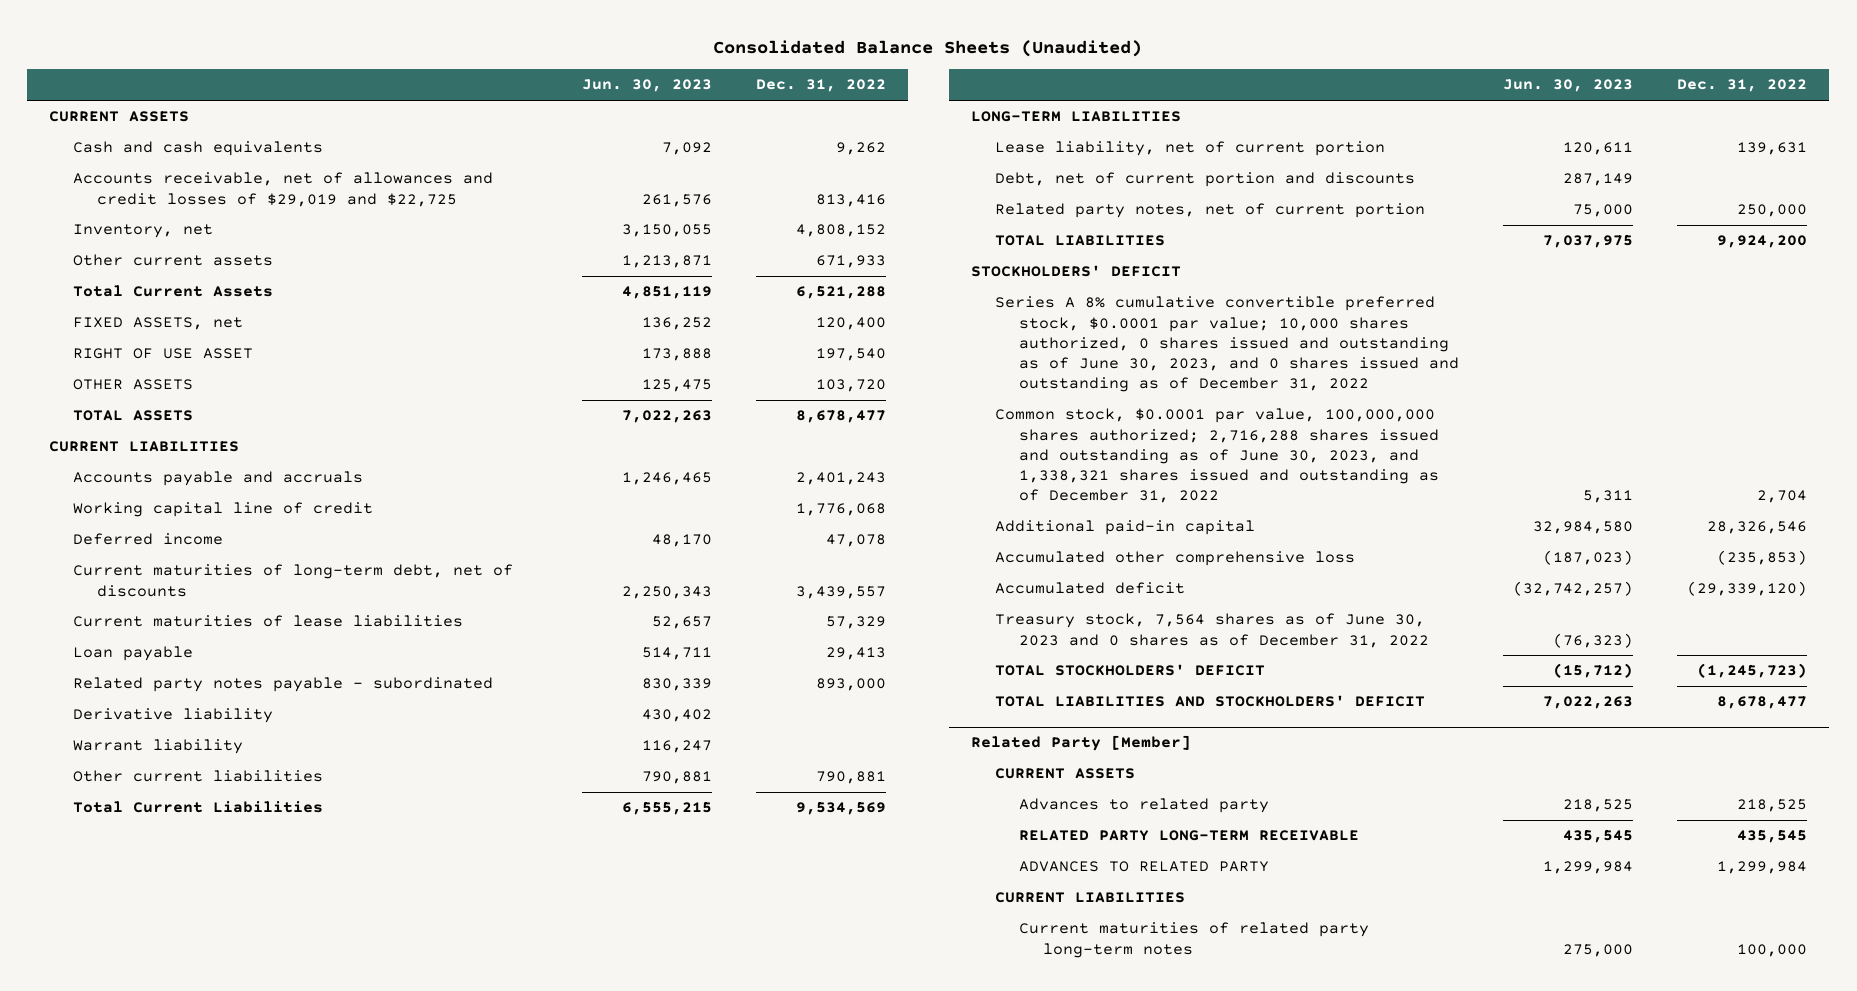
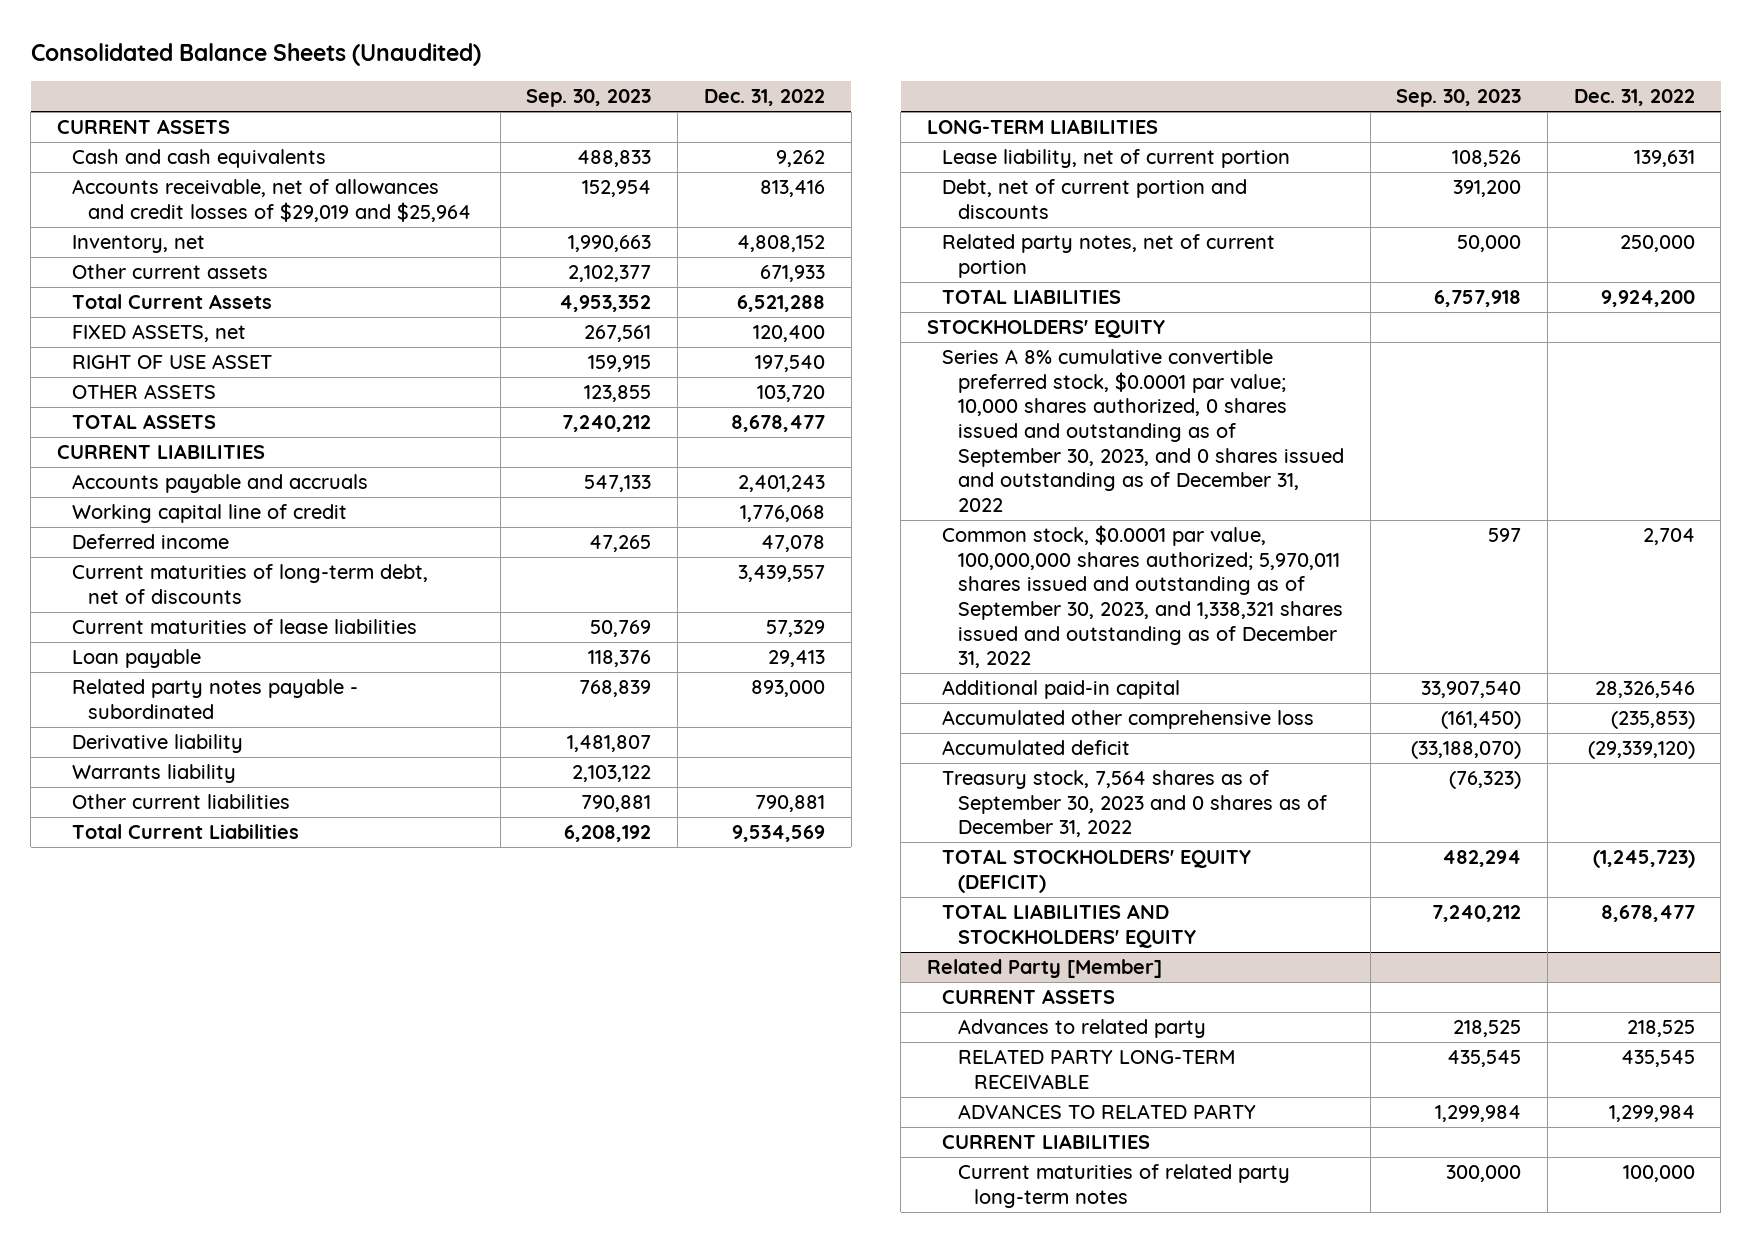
- | Jun. 30, 2023 | Dec. 31, 2022
+ | Sep. 30, 2023 | Dec. 31, 2022
- Accounts receivable, net of allowances and credit losses of $29,019 and $22,725 | 261,576 | 813,416
+ Accounts receivable, net of allowances and credit losses of $29,019 and $25,964 | 152,954 | 813,416
- Warrant liability | 116,247 |
+ Warrants liability | 2,103,122 |
- STOCKHOLDERS' DEFICIT
- Series A 8% cumulative convertible preferred stock, $0.0001 par value; 10,000 shares authorized, 0 shares issued and outstanding as of June 30, 2023, and 0 shares issued and outstanding as of December 31, 2022
- Common stock, $0.0001 par value, 100,000,000 shares authorized; 2,716,288 shares issued and outstanding as of June 30, 2023, and 1,338,321 shares issued and outstanding as of December 31, 2022 | 5,311 | 2,704
+ STOCKHOLDERS' EQUITY
+ Series A 8% cumulative convertible preferred stock, $0.0001 par value; 10,000 shares authorized, 0 shares issued and outstanding as of September 30, 2023, and 0 shares issued and outstanding as of December 31, 2022
+ Common stock, $0.0001 par value, 100,000,000 shares authorized; 5,970,011 shares issued and outstanding as of September 30, 2023, and 1,338,321 shares issued and outstanding as of December 31, 2022 | 597 | 2,704
- Treasury stock, 7,564 shares as of June 30, 2023 and 0 shares as of December 31, 2022 | (76,323) |
- TOTAL STOCKHOLDERS' DEFICIT | (15,712) | (1,245,723)
- TOTAL LIABILITIES AND STOCKHOLDERS' DEFICIT | 7,022,263 | 8,678,477
+ Treasury stock, 7,564 shares as of September 30, 2023 and 0 shares as of December 31, 2022 | (76,323) |
+ TOTAL STOCKHOLDERS' EQUITY (DEFICIT) | 482,294 | (1,245,723)
+ TOTAL LIABILITIES AND STOCKHOLDERS' EQUITY | 7,240,212 | 8,678,477

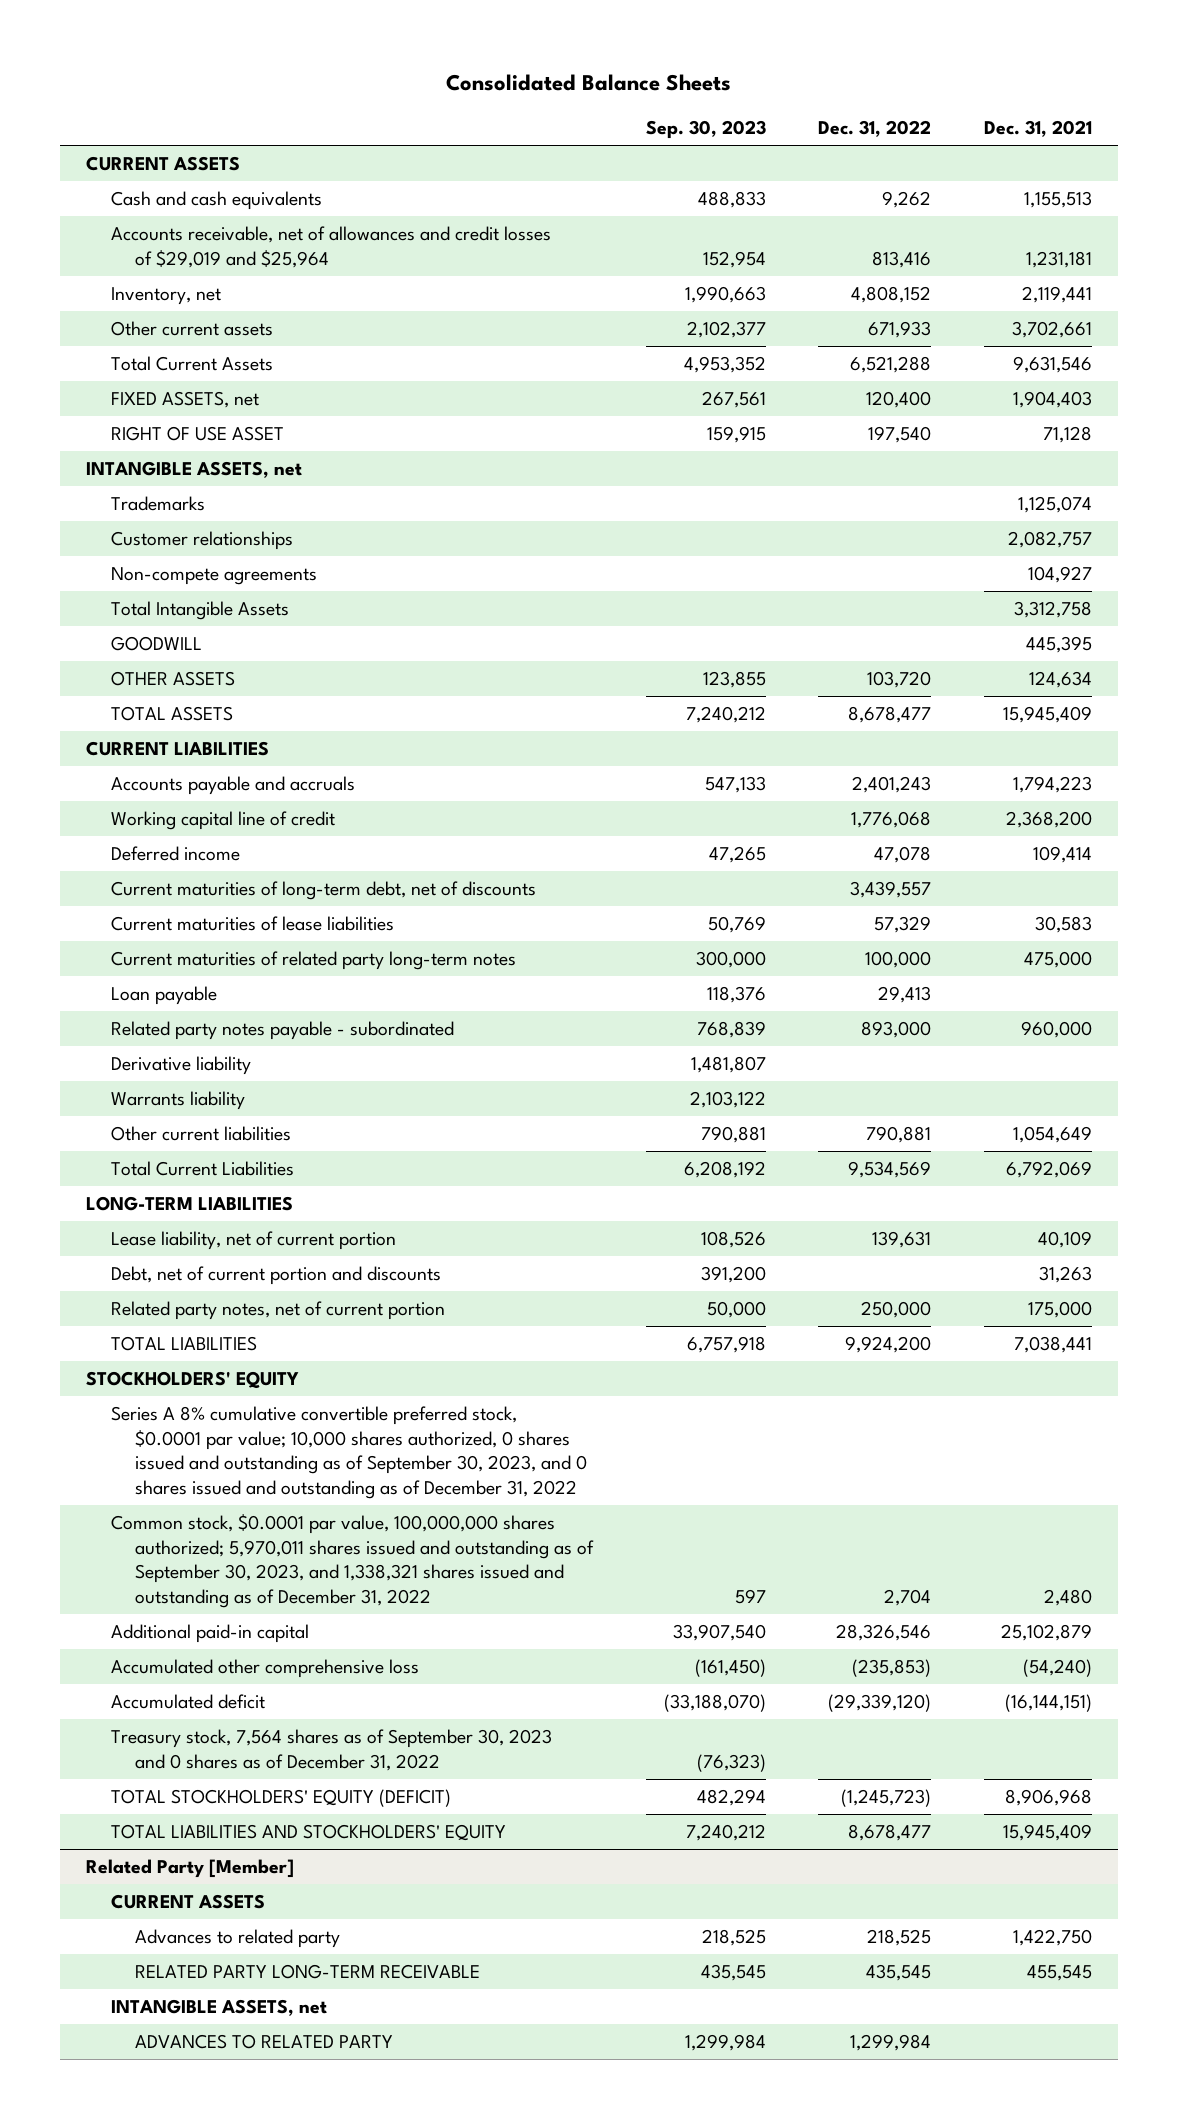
- Consolidated Balance Sheets (Unaudited)
+ Consolidated Balance Sheets
- | Sep. 30, 2023 | Dec. 31, 2022
+ | Sep. 30, 2023 | Dec. 31, 2022 | Dec. 31, 2021
+ INTANGIBLE ASSETS, net
+ Trademarks | | | 1,125,074
+ Customer relationships | | | 2,082,757
+ Non-compete agreements | | | 104,927
+ Total Intangible Assets | | | 3,312,758
+ GOODWILL | | | 445,395
+ Current maturities of related party long-term notes | 300,000 | 100,000 | 475,000
@ Related Party [Member]
+ INTANGIBLE ASSETS, net
- CURRENT LIABILITIES
- Current maturities of related party long-term notes | 300,000 | 100,000

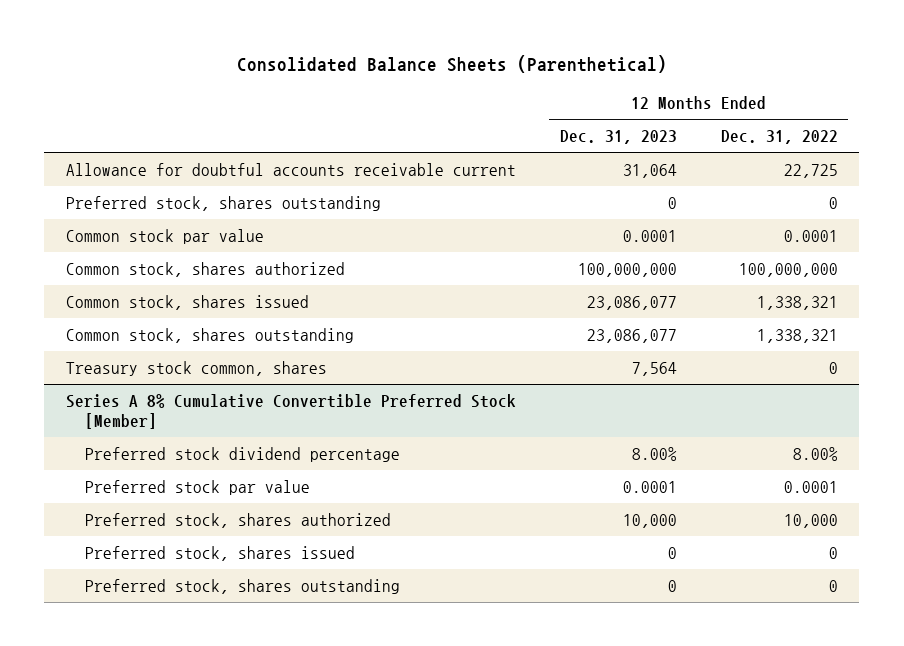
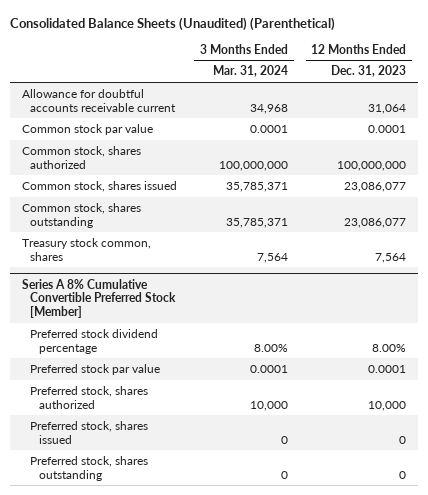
- Consolidated Balance Sheets (Parenthetical)
+ Consolidated Balance Sheets (Unaudited) (Parenthetical)
- | 12 Months Ended Dec. 31, 2023 | 12 Months Ended Dec. 31, 2022
+ | 3 Months Ended Mar. 31, 2024 | 12 Months Ended Dec. 31, 2023
- Preferred stock, shares outstanding | 0 | 0

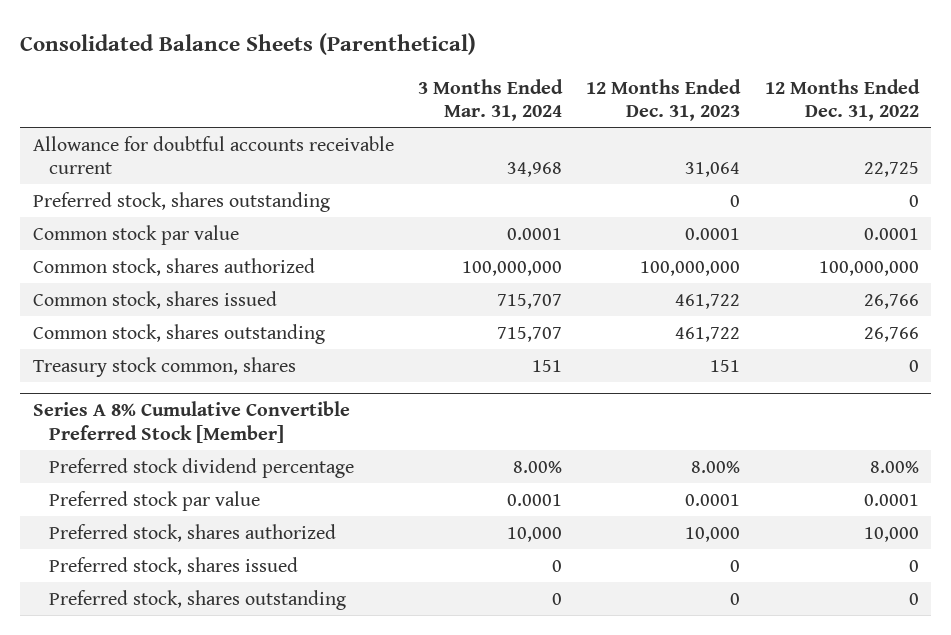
- Consolidated Balance Sheets (Unaudited) (Parenthetical)
+ Consolidated Balance Sheets (Parenthetical)
- | 3 Months Ended Mar. 31, 2024 | 12 Months Ended Dec. 31, 2023
+ | 3 Months Ended Mar. 31, 2024 | 12 Months Ended Dec. 31, 2023 | 12 Months Ended Dec. 31, 2022
+ Preferred stock, shares outstanding | | 0 | 0
- Common stock, shares issued | 35,785,371 | 23,086,077
- Common stock, shares outstanding | 35,785,371 | 23,086,077
- Treasury stock common, shares | 7,564 | 7,564
+ Common stock, shares issued | 715,707 | 461,722 | 26,766
+ Common stock, shares outstanding | 715,707 | 461,722 | 26,766
+ Treasury stock common, shares | 151 | 151 | 0

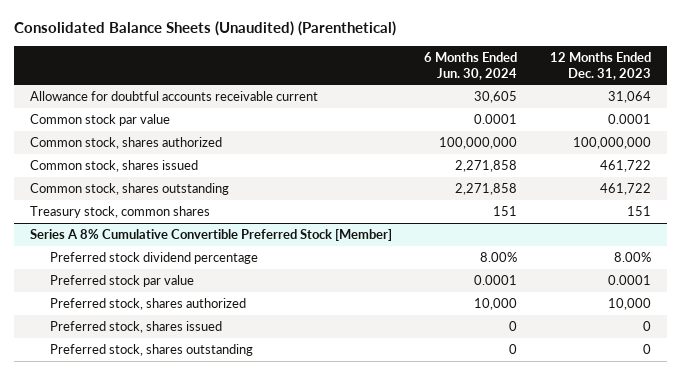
- Consolidated Balance Sheets (Parenthetical)
+ Consolidated Balance Sheets (Unaudited) (Parenthetical)
- | 3 Months Ended Mar. 31, 2024 | 12 Months Ended Dec. 31, 2023 | 12 Months Ended Dec. 31, 2022
+ | 6 Months Ended Jun. 30, 2024 | 12 Months Ended Dec. 31, 2023
- Preferred stock, shares outstanding | | 0 | 0
- Treasury stock common, shares | 151 | 151 | 0
+ Treasury stock, common shares | 151 | 151

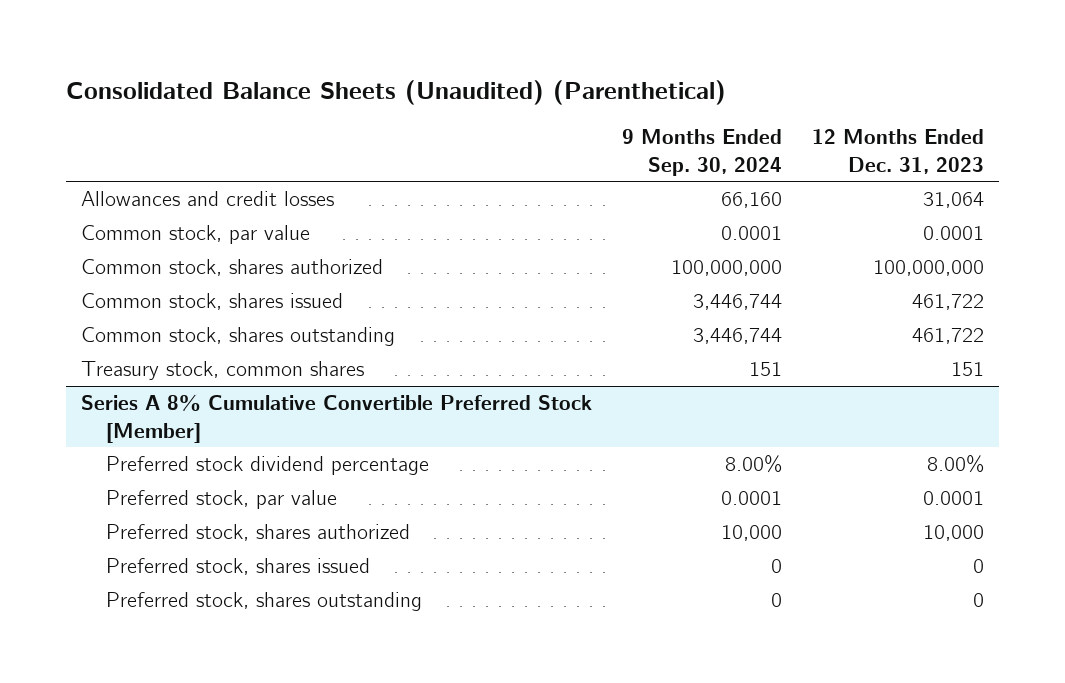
- | 6 Months Ended Jun. 30, 2024 | 12 Months Ended Dec. 31, 2023
+ | 9 Months Ended Sep. 30, 2024 | 12 Months Ended Dec. 31, 2023
- Allowance for doubtful accounts receivable current | 30,605 | 31,064
- Common stock par value | 0.0001 | 0.0001
+ Allowances and credit losses | 66,160 | 31,064
+ Common stock, par value | 0.0001 | 0.0001
@ Series A 8% Cumulative Convertible Preferred Stock [Member]
- Preferred stock par value | 0.0001 | 0.0001
+ Preferred stock, par value | 0.0001 | 0.0001

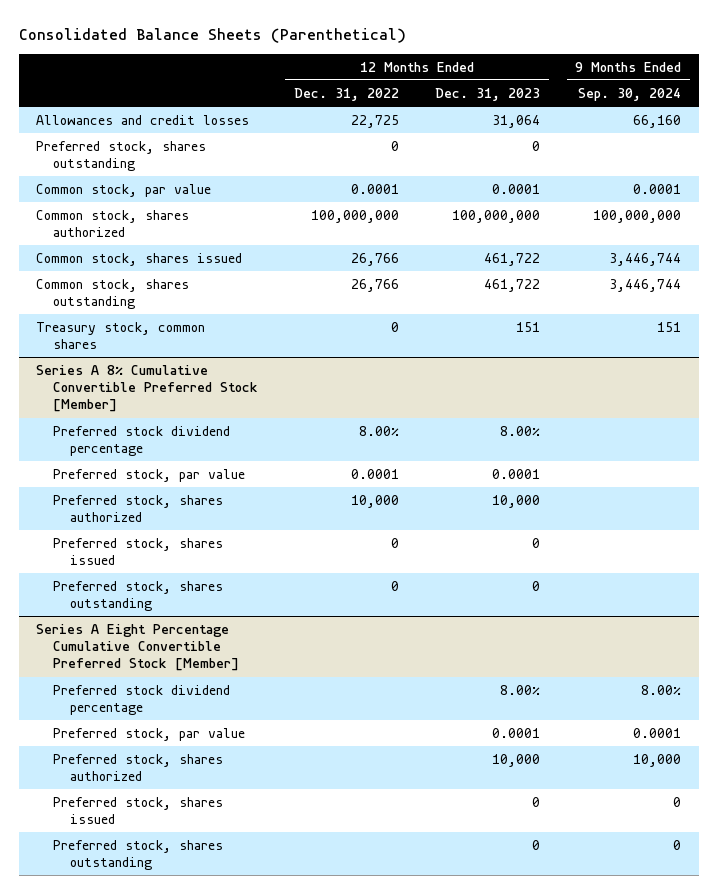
- Consolidated Balance Sheets (Unaudited) (Parenthetical)
+ Consolidated Balance Sheets (Parenthetical)
- | 9 Months Ended Sep. 30, 2024 | 12 Months Ended Dec. 31, 2023
+ | 12 Months Ended Dec. 31, 2022 | 12 Months Ended Dec. 31, 2023 | 9 Months Ended Sep. 30, 2024
+ Preferred stock, shares outstanding | 0 | 0 |
@ Series A 8% Cumulative Convertible Preferred Stock [Member]
+ Preferred stock dividend percentage | 8.00% | 8.00% |
+ Preferred stock, par value | 0.0001 | 0.0001 |
+ Preferred stock, shares authorized | 10,000 | 10,000 |
+ Preferred stock, shares issued | 0 | 0 |
+ Preferred stock, shares outstanding | 0 | 0 |
+ Series A Eight Percentage Cumulative Convertible Preferred Stock [Member]

